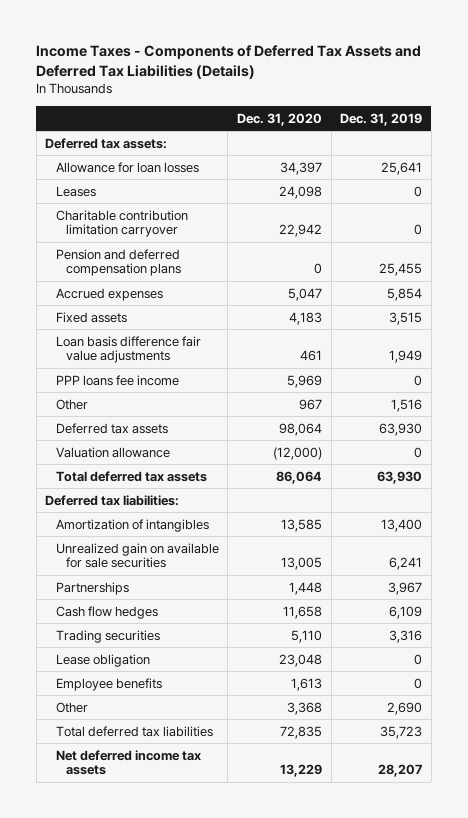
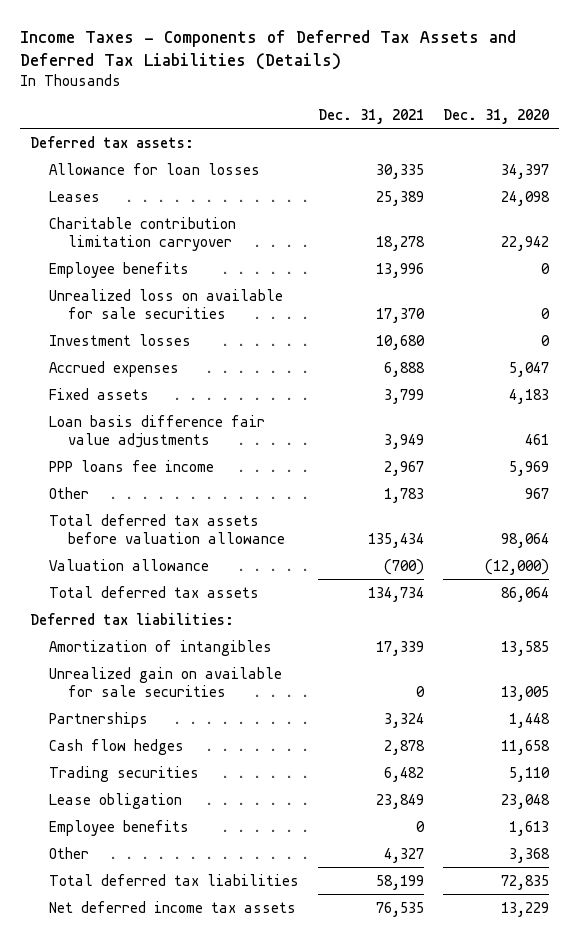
- | Dec. 31, 2020 | Dec. 31, 2019
+ | Dec. 31, 2021 | Dec. 31, 2020
- Pension and deferred compensation plans | 0 | 25,455
+ Employee benefits | 13,996 | 0
+ Unrealized loss on available for sale securities | 17,370 | 0
+ Investment losses | 10,680 | 0
- Deferred tax assets | 98,064 | 63,930
+ Total deferred tax assets before valuation allowance | 135,434 | 98,064

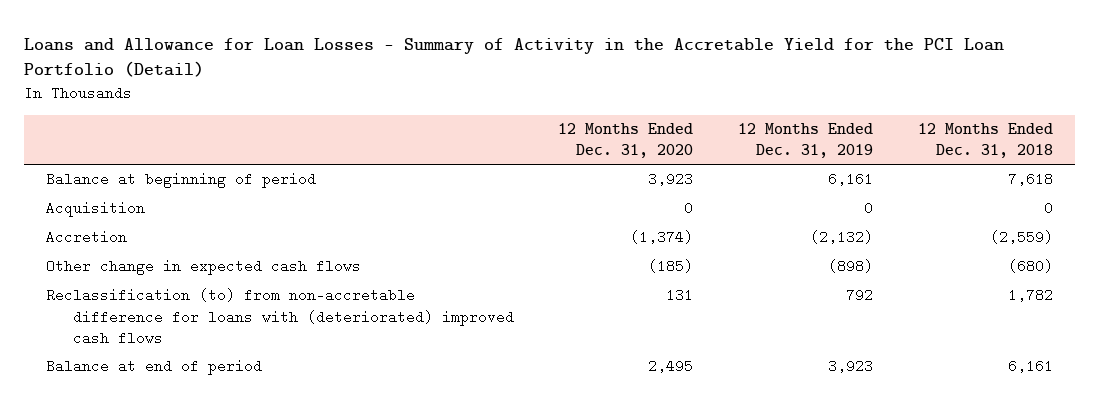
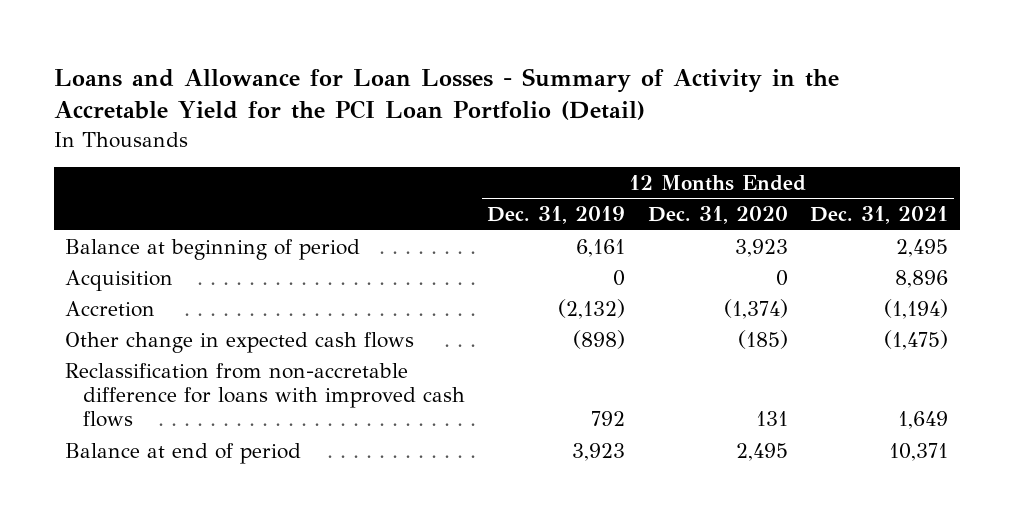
- | 12 Months Ended Dec. 31, 2020 | 12 Months Ended Dec. 31, 2019 | 12 Months Ended Dec. 31, 2018
+ | 12 Months Ended Dec. 31, 2019 | 12 Months Ended Dec. 31, 2020 | 12 Months Ended Dec. 31, 2021
- Reclassification (to) from non-accretable difference for loans with (deteriorated) improved cash flows | 131 | 792 | 1,782
+ Reclassification from non-accretable difference for loans with improved cash flows | 792 | 131 | 1,649

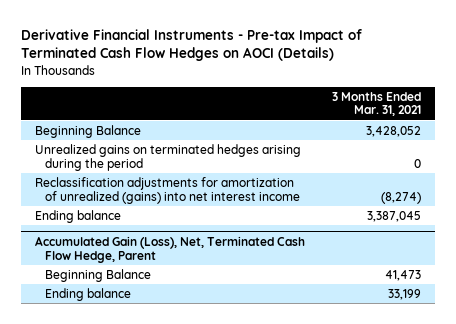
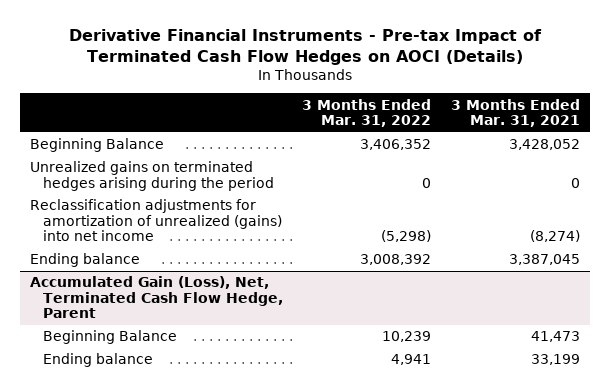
- | 3 Months Ended Mar. 31, 2021
+ | 3 Months Ended Mar. 31, 2022 | 3 Months Ended Mar. 31, 2021
- Reclassification adjustments for amortization of unrealized (gains) into net interest income | (8,274)
+ Reclassification adjustments for amortization of unrealized (gains) into net income | (5,298) | (8,274)

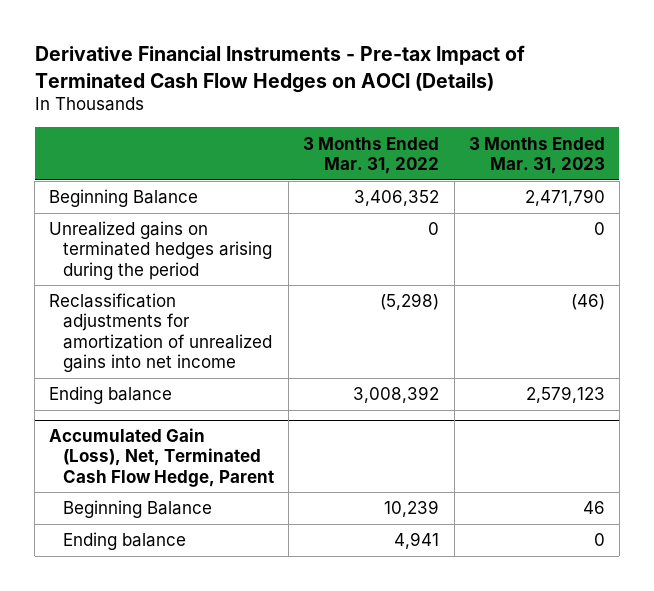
- | 3 Months Ended Mar. 31, 2022 | 3 Months Ended Mar. 31, 2021
+ | 3 Months Ended Mar. 31, 2022 | 3 Months Ended Mar. 31, 2023
- Reclassification adjustments for amortization of unrealized (gains) into net income | (5,298) | (8,274)
+ Reclassification adjustments for amortization of unrealized gains into net income | (5,298) | (46)

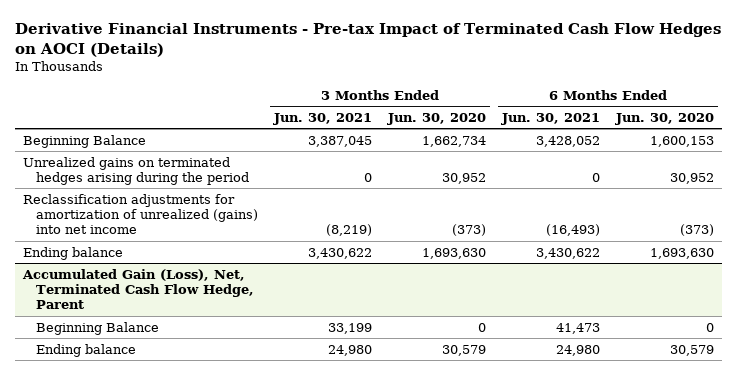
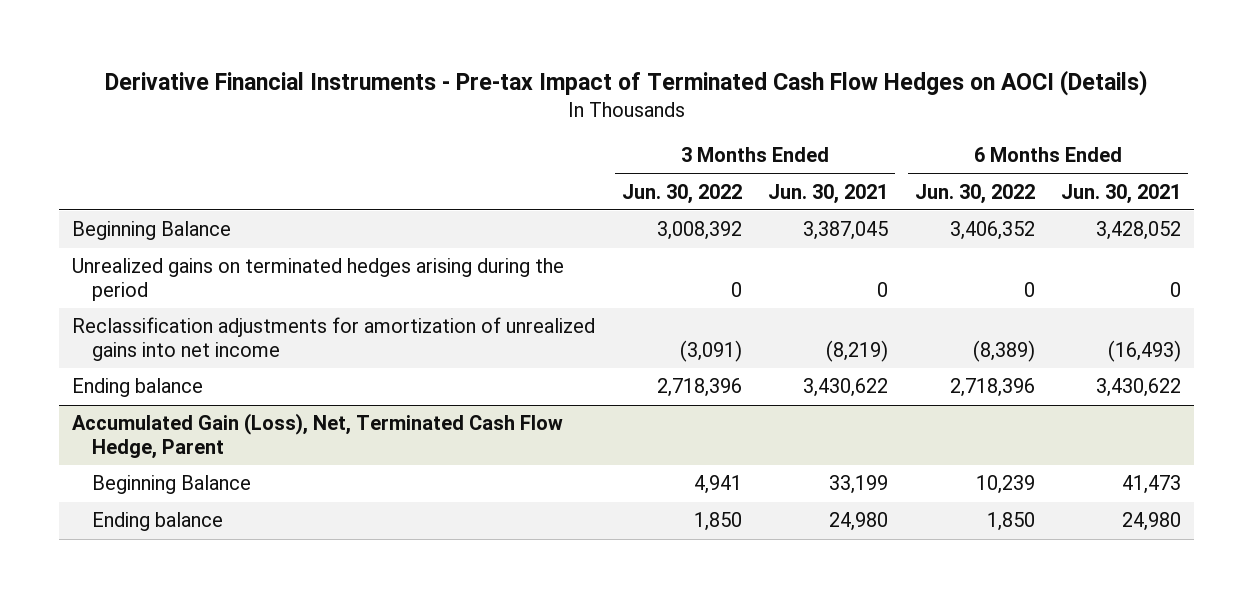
- | 3 Months Ended Jun. 30, 2021 | 3 Months Ended Jun. 30, 2020 | 6 Months Ended Jun. 30, 2021 | 6 Months Ended Jun. 30, 2020
+ | 3 Months Ended Jun. 30, 2022 | 3 Months Ended Jun. 30, 2021 | 6 Months Ended Jun. 30, 2022 | 6 Months Ended Jun. 30, 2021
- Reclassification adjustments for amortization of unrealized (gains) into net income | (8,219) | (373) | (16,493) | (373)
+ Reclassification adjustments for amortization of unrealized gains into net income | (3,091) | (8,219) | (8,389) | (16,493)

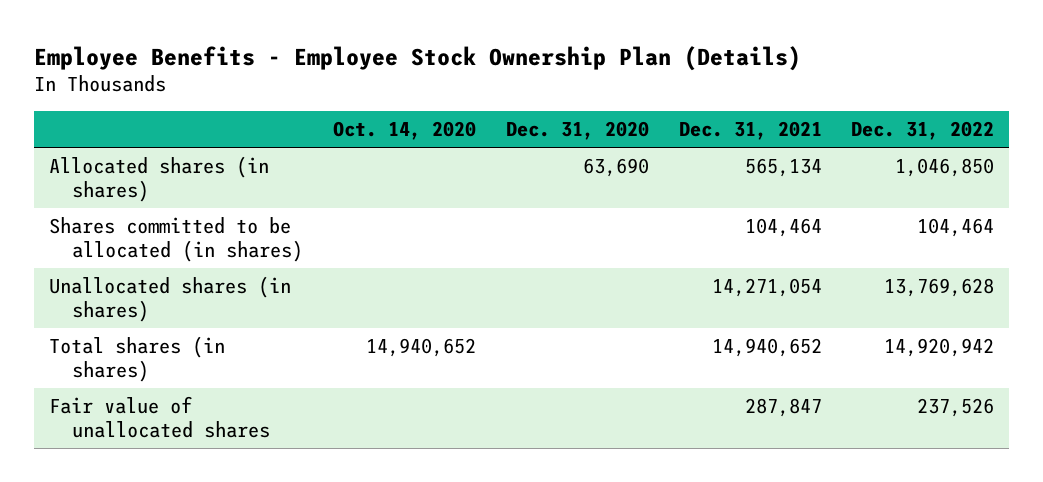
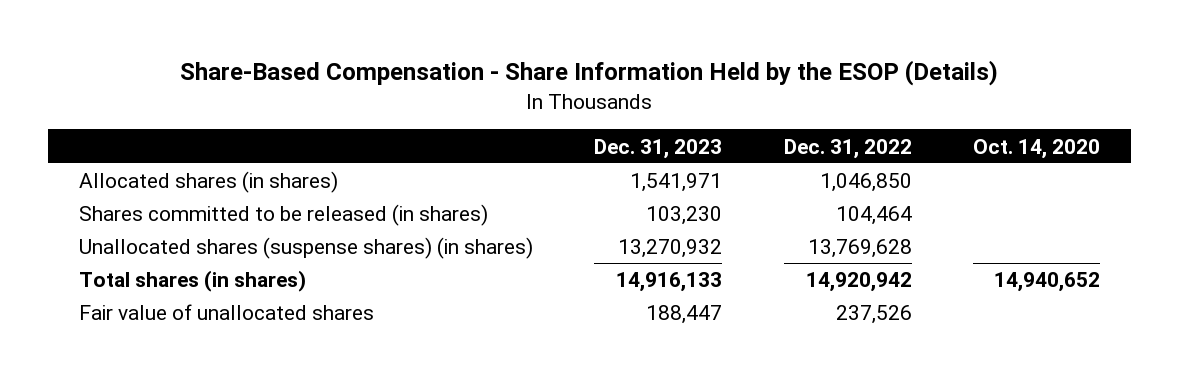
- Employee Benefits - Employee Stock Ownership Plan (Details)
+ Share-Based Compensation - Share Information Held by the ESOP (Details)
- | Oct. 14, 2020 | Dec. 31, 2020 | Dec. 31, 2021 | Dec. 31, 2022
+ | Dec. 31, 2023 | Dec. 31, 2022 | Oct. 14, 2020
- Shares committed to be allocated (in shares) | | | 104,464 | 104,464
- Unallocated shares (in shares) | | | 14,271,054 | 13,769,628
+ Shares committed to be released (in shares) | 103,230 | 104,464 |
+ Unallocated shares (suspense shares) (in shares) | 13,270,932 | 13,769,628 |

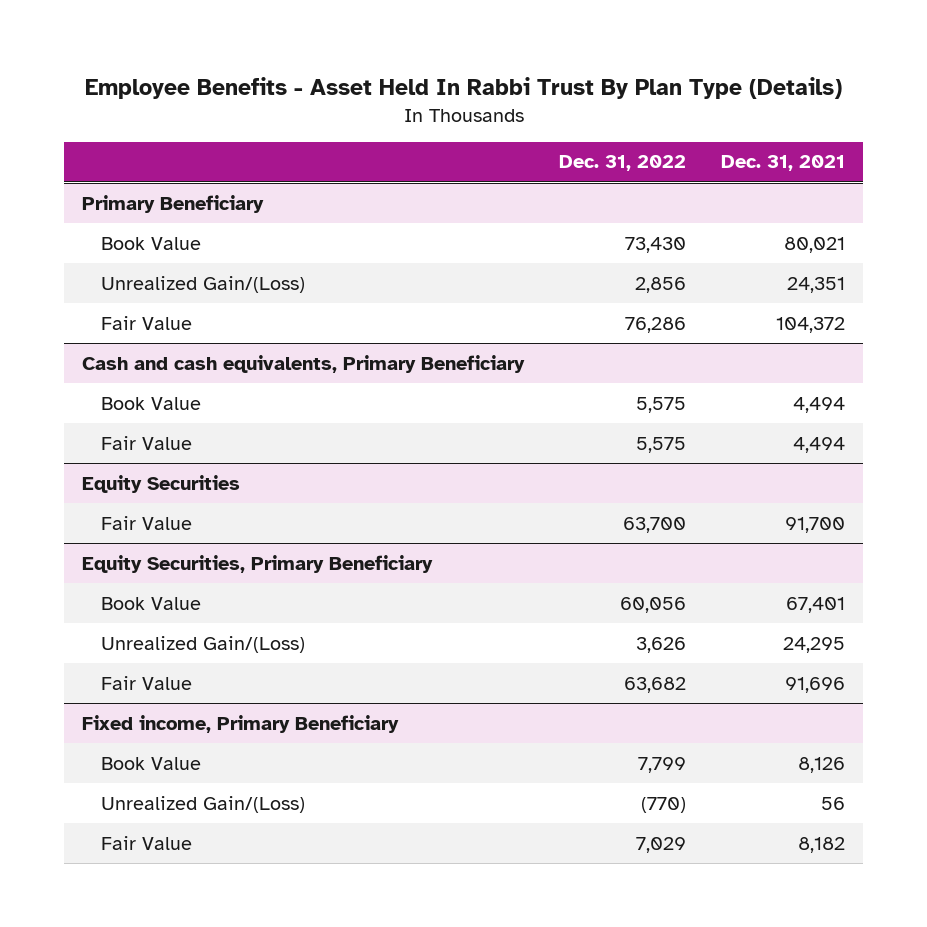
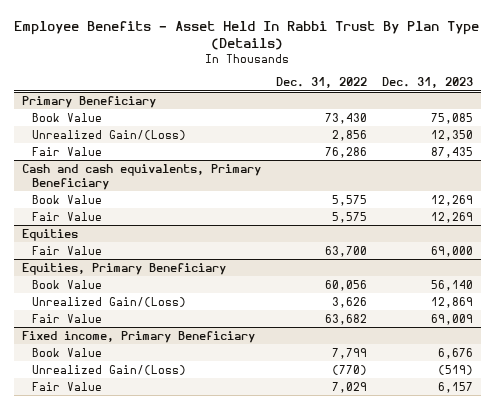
- | Dec. 31, 2022 | Dec. 31, 2021
+ | Dec. 31, 2022 | Dec. 31, 2023
- Equity Securities
+ Equities
- Equity Securities, Primary Beneficiary
+ Equities, Primary Beneficiary

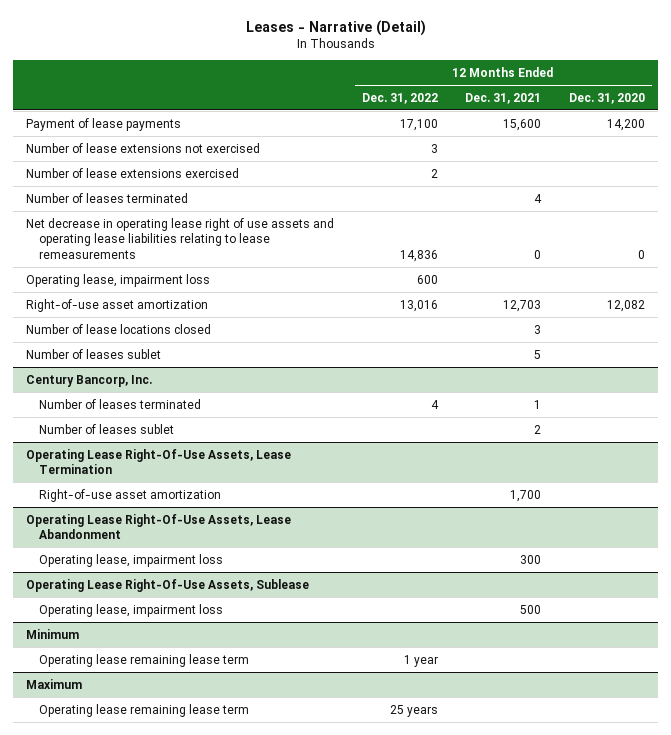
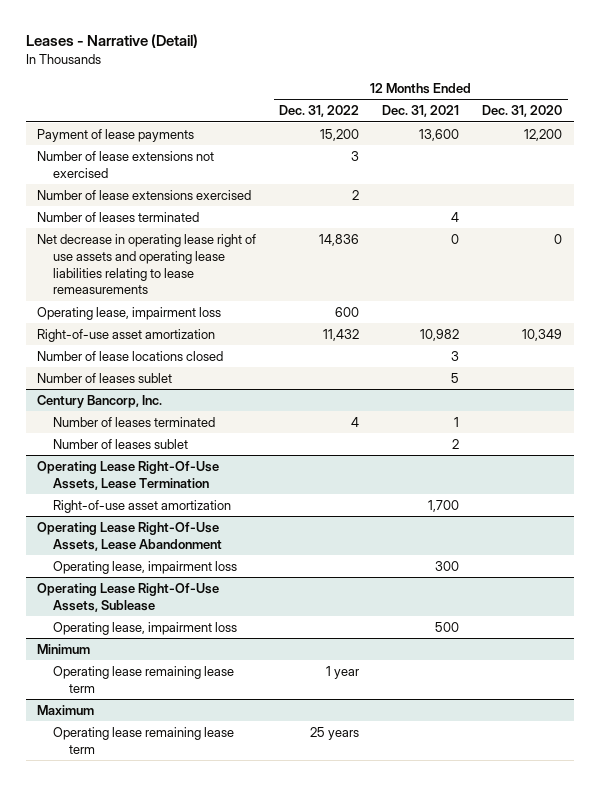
- Payment of lease payments | 17,100 | 15,600 | 14,200
+ Payment of lease payments | 15,200 | 13,600 | 12,200
- Right-of-use asset amortization | 13,016 | 12,703 | 12,082
+ Right-of-use asset amortization | 11,432 | 10,982 | 10,349

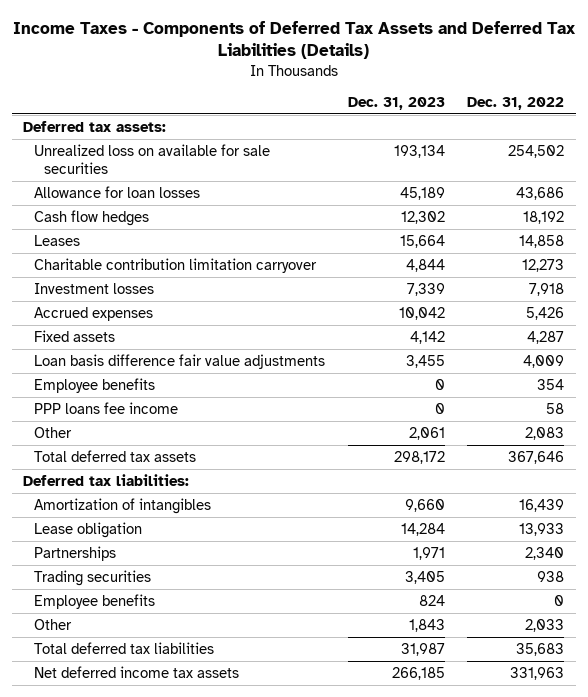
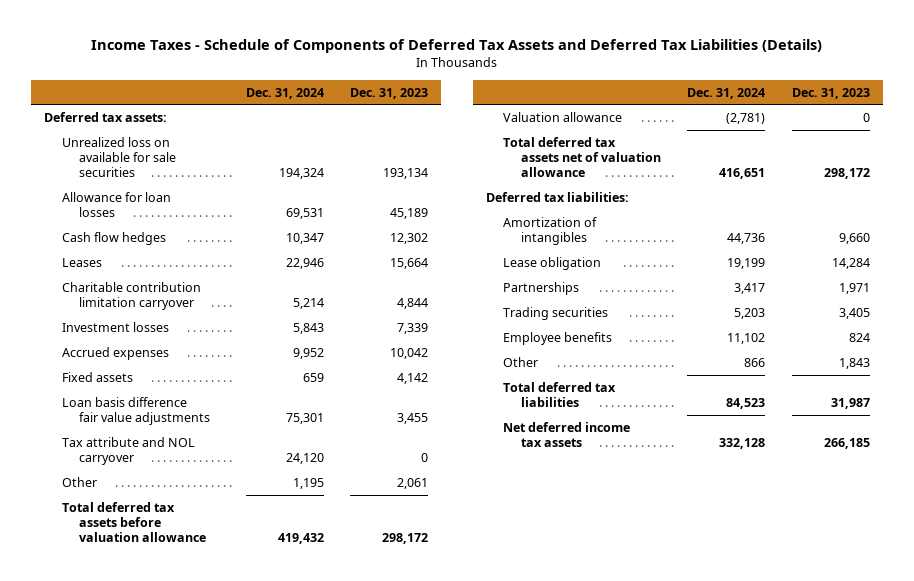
- Income Taxes - Components of Deferred Tax Assets and Deferred Tax Liabilities (Details)
+ Income Taxes - Schedule of Components of Deferred Tax Assets and Deferred Tax Liabilities (Details)
- | Dec. 31, 2023 | Dec. 31, 2022
+ | Dec. 31, 2024 | Dec. 31, 2023
- Employee benefits | 0 | 354
- PPP loans fee income | 0 | 58
+ Tax attribute and NOL carryover | 24,120 | 0
- Total deferred tax assets | 298,172 | 367,646
+ Total deferred tax assets before valuation allowance | 419,432 | 298,172
+ Valuation allowance | (2,781) | 0
+ Total deferred tax assets net of valuation allowance | 416,651 | 298,172

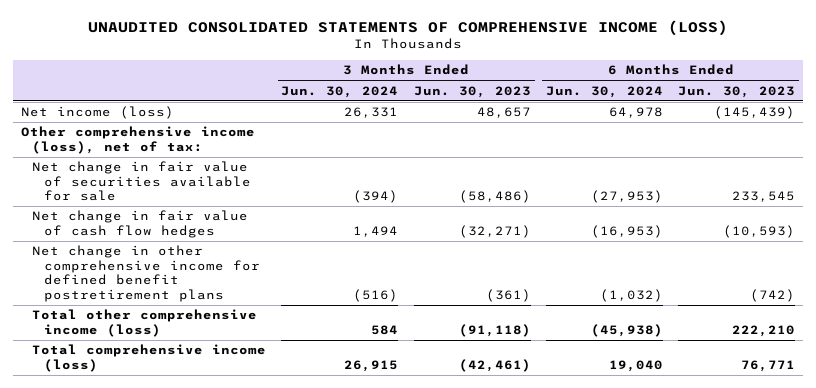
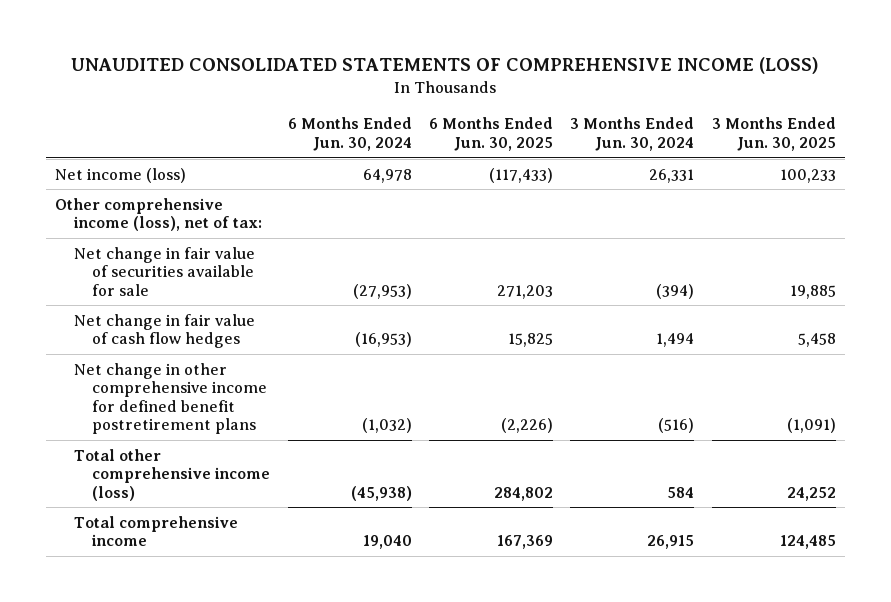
- | 3 Months Ended Jun. 30, 2024 | 3 Months Ended Jun. 30, 2023 | 6 Months Ended Jun. 30, 2024 | 6 Months Ended Jun. 30, 2023
+ | 6 Months Ended Jun. 30, 2024 | 6 Months Ended Jun. 30, 2025 | 3 Months Ended Jun. 30, 2024 | 3 Months Ended Jun. 30, 2025
- Total comprehensive income (loss) | 26,915 | (42,461) | 19,040 | 76,771
+ Total comprehensive income | 19,040 | 167,369 | 26,915 | 124,485

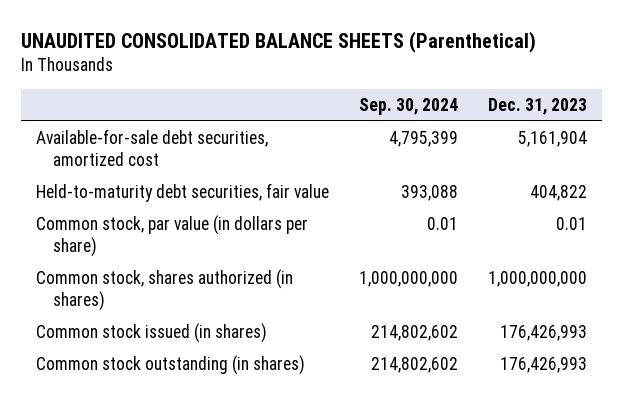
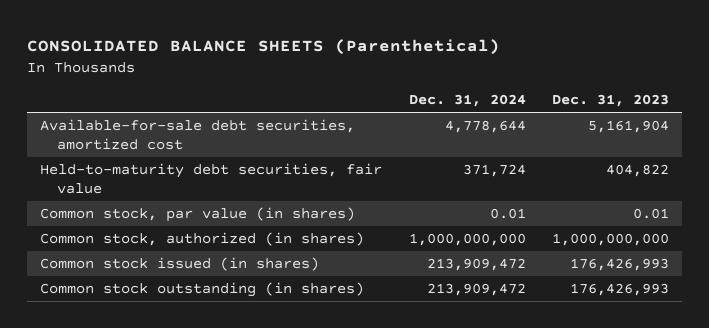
- UNAUDITED CONSOLIDATED BALANCE SHEETS (Parenthetical)
+ CONSOLIDATED BALANCE SHEETS (Parenthetical)
- | Sep. 30, 2024 | Dec. 31, 2023
+ | Dec. 31, 2024 | Dec. 31, 2023
- Common stock, par value (in dollars per share) | 0.01 | 0.01
- Common stock, shares authorized (in shares) | 1,000,000,000 | 1,000,000,000
+ Common stock, par value (in shares) | 0.01 | 0.01
+ Common stock, authorized (in shares) | 1,000,000,000 | 1,000,000,000

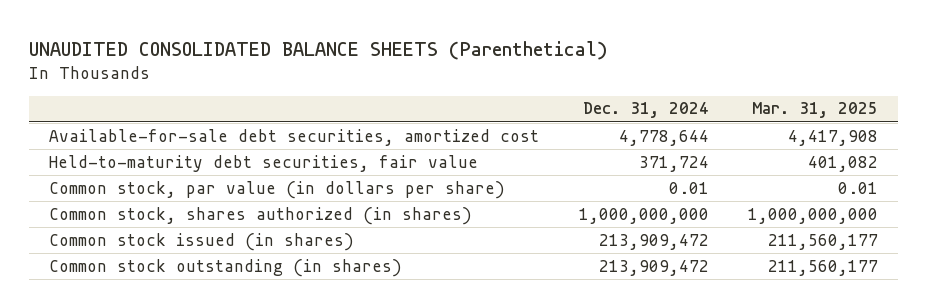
- CONSOLIDATED BALANCE SHEETS (Parenthetical)
+ UNAUDITED CONSOLIDATED BALANCE SHEETS (Parenthetical)
- | Dec. 31, 2024 | Dec. 31, 2023
+ | Dec. 31, 2024 | Mar. 31, 2025
- Common stock, par value (in shares) | 0.01 | 0.01
- Common stock, authorized (in shares) | 1,000,000,000 | 1,000,000,000
+ Common stock, par value (in dollars per share) | 0.01 | 0.01
+ Common stock, shares authorized (in shares) | 1,000,000,000 | 1,000,000,000

